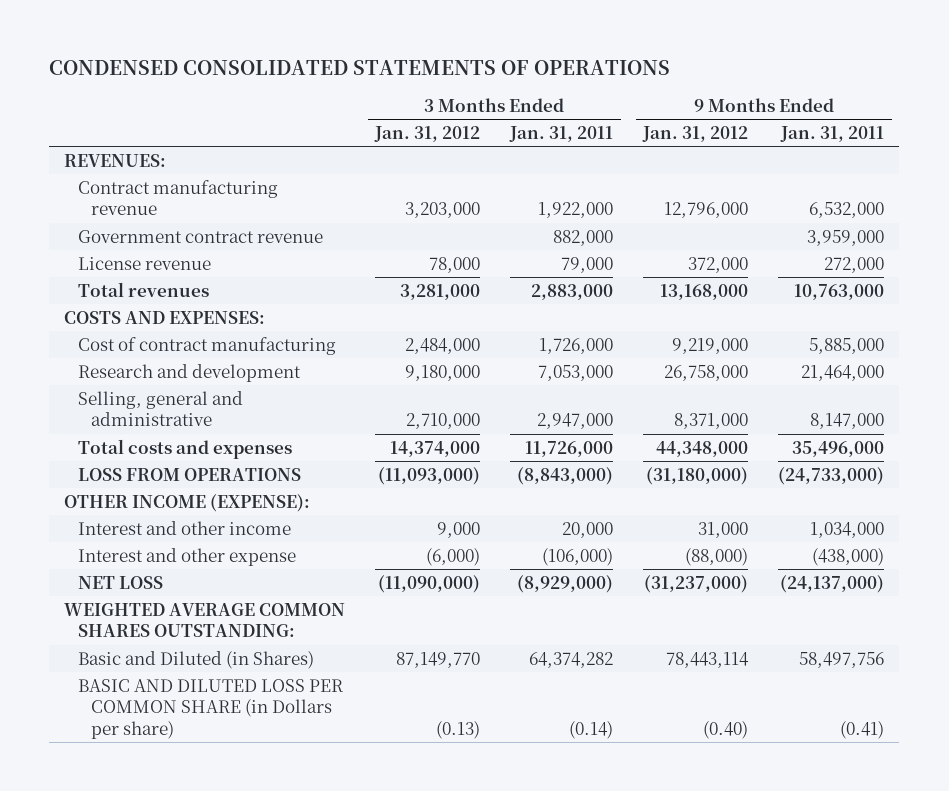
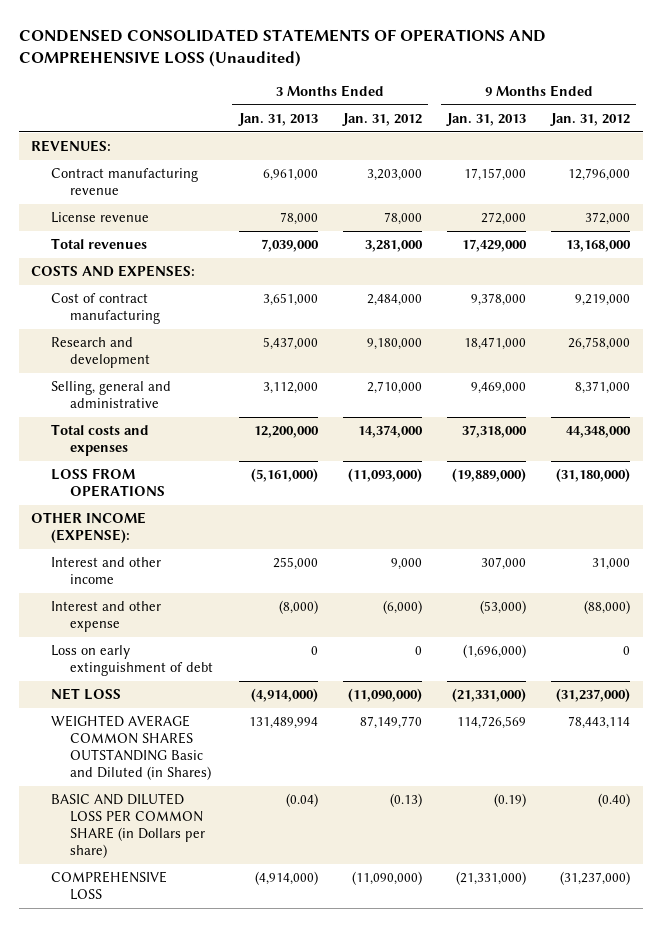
- CONDENSED CONSOLIDATED STATEMENTS OF OPERATIONS
+ CONDENSED CONSOLIDATED STATEMENTS OF OPERATIONS AND COMPREHENSIVE LOSS (Unaudited)
- | 3 Months Ended Jan. 31, 2012 | 3 Months Ended Jan. 31, 2011 | 9 Months Ended Jan. 31, 2012 | 9 Months Ended Jan. 31, 2011
+ | 3 Months Ended Jan. 31, 2013 | 3 Months Ended Jan. 31, 2012 | 9 Months Ended Jan. 31, 2013 | 9 Months Ended Jan. 31, 2012
- Government contract revenue | | 882,000 | | 3,959,000
+ Loss on early extinguishment of debt | 0 | 0 | (1,696,000) | 0
- WEIGHTED AVERAGE COMMON SHARES OUTSTANDING:
- Basic and Diluted (in Shares) | 87,149,770 | 64,374,282 | 78,443,114 | 58,497,756
+ WEIGHTED AVERAGE COMMON SHARES OUTSTANDING Basic and Diluted (in Shares) | 131,489,994 | 87,149,770 | 114,726,569 | 78,443,114
+ COMPREHENSIVE LOSS | (4,914,000) | (11,090,000) | (21,331,000) | (31,237,000)

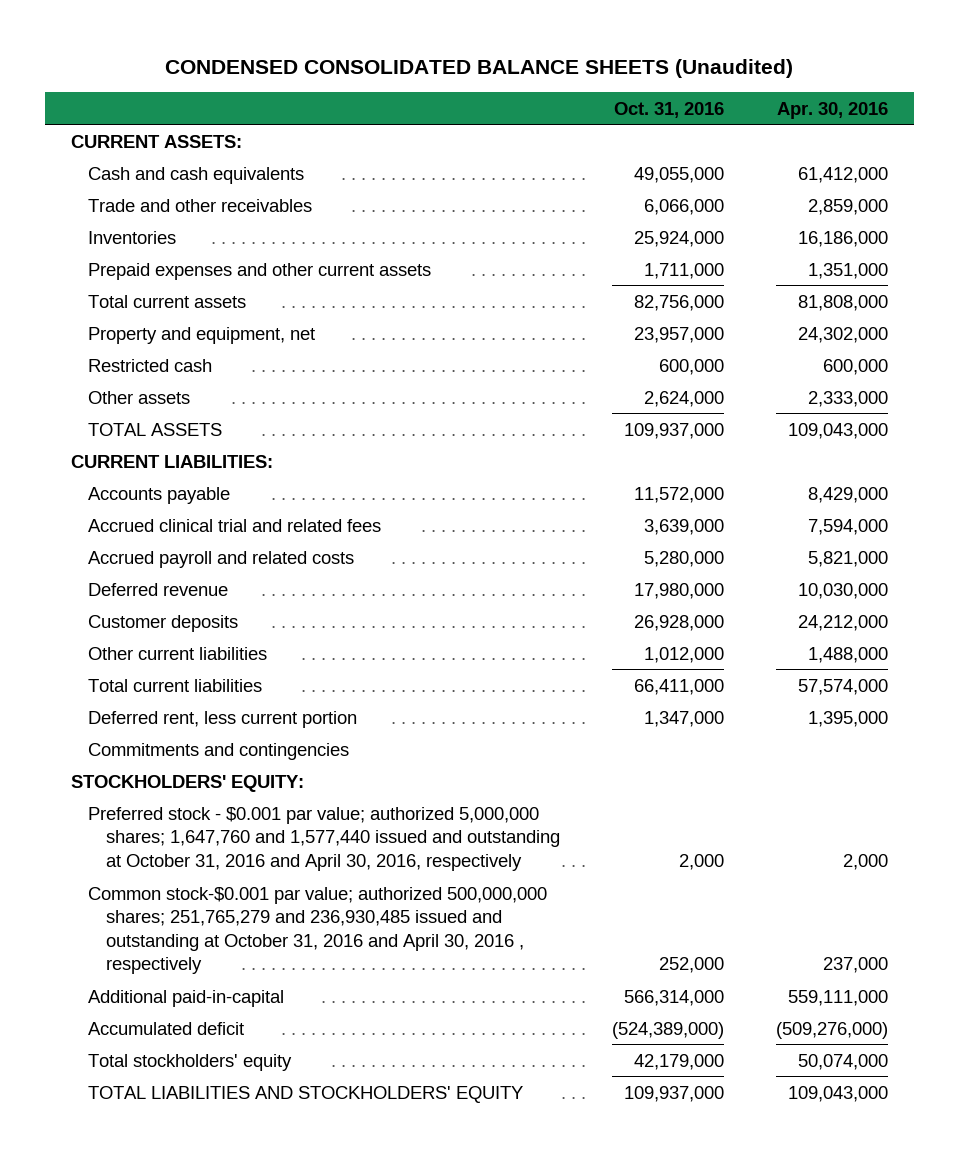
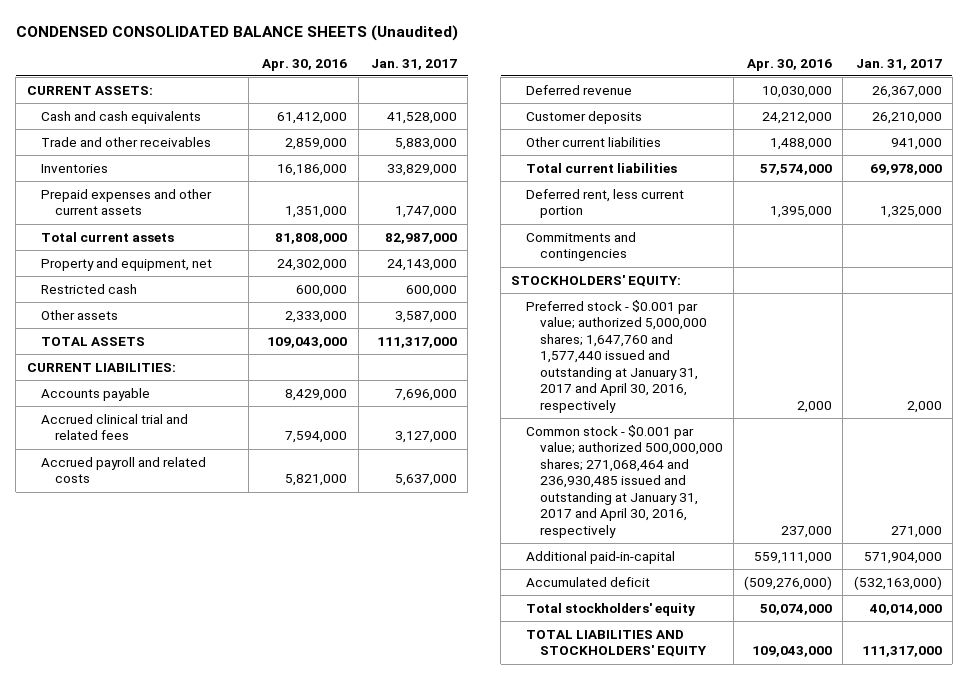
- | Oct. 31, 2016 | Apr. 30, 2016
+ | Apr. 30, 2016 | Jan. 31, 2017
- Preferred stock - $0.001 par value; authorized 5,000,000 shares; 1,647,760 and 1,577,440 issued and outstanding at October 31, 2016 and April 30, 2016, respectively | 2,000 | 2,000
- Common stock-$0.001 par value; authorized 500,000,000 shares; 251,765,279 and 236,930,485 issued and outstanding at October 31, 2016 and April 30, 2016 , respectively | 252,000 | 237,000
+ Preferred stock - $0.001 par value; authorized 5,000,000 shares; 1,647,760 and 1,577,440 issued and outstanding at January 31, 2017 and April 30, 2016, respectively | 2,000 | 2,000
+ Common stock - $0.001 par value; authorized 500,000,000 shares; 271,068,464 and 236,930,485 issued and outstanding at January 31, 2017 and April 30, 2016, respectively | 237,000 | 271,000

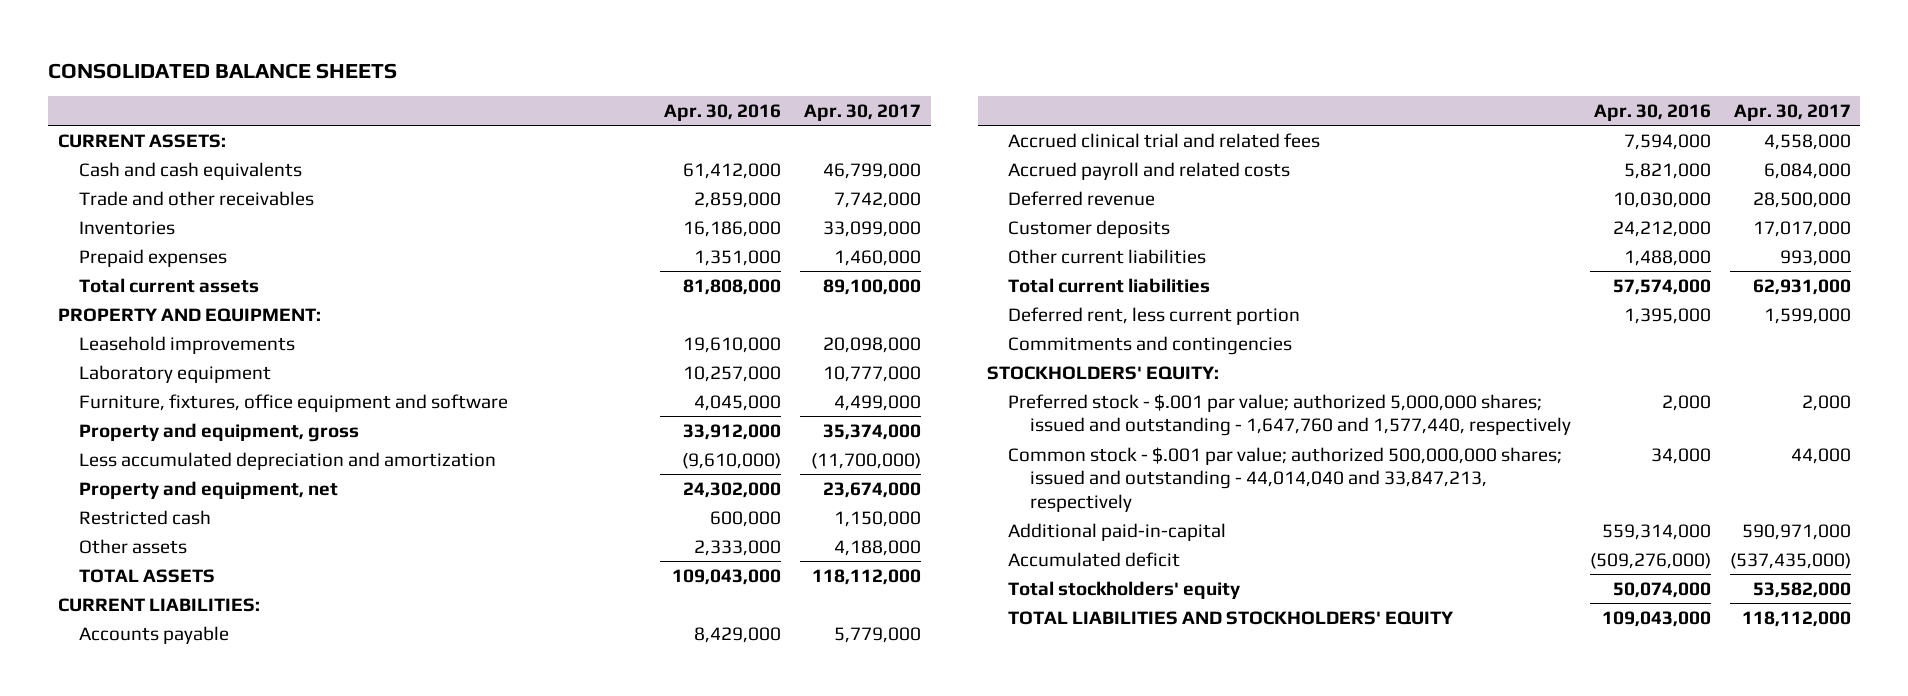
- CONDENSED CONSOLIDATED BALANCE SHEETS (Unaudited)
+ CONSOLIDATED BALANCE SHEETS
- | Apr. 30, 2016 | Jan. 31, 2017
+ | Apr. 30, 2016 | Apr. 30, 2017
- Prepaid expenses and other current assets | 1,351,000 | 1,747,000
+ Prepaid expenses | 1,351,000 | 1,460,000
+ PROPERTY AND EQUIPMENT:
+ Leasehold improvements | 19,610,000 | 20,098,000
+ Laboratory equipment | 10,257,000 | 10,777,000
+ Furniture, fixtures, office equipment and software | 4,045,000 | 4,499,000
+ Property and equipment, gross | 33,912,000 | 35,374,000
+ Less accumulated depreciation and amortization | (9,610,000) | (11,700,000)
- Preferred stock - $0.001 par value; authorized 5,000,000 shares; 1,647,760 and 1,577,440 issued and outstanding at January 31, 2017 and April 30, 2016, respectively | 2,000 | 2,000
- Common stock - $0.001 par value; authorized 500,000,000 shares; 271,068,464 and 236,930,485 issued and outstanding at January 31, 2017 and April 30, 2016, respectively | 237,000 | 271,000
- Additional paid-in-capital | 559,111,000 | 571,904,000
+ Preferred stock - $.001 par value; authorized 5,000,000 shares; issued and outstanding - 1,647,760 and 1,577,440, respectively | 2,000 | 2,000
+ Common stock - $.001 par value; authorized 500,000,000 shares; issued and outstanding - 44,014,040 and 33,847,213, respectively | 34,000 | 44,000
+ Additional paid-in-capital | 559,314,000 | 590,971,000

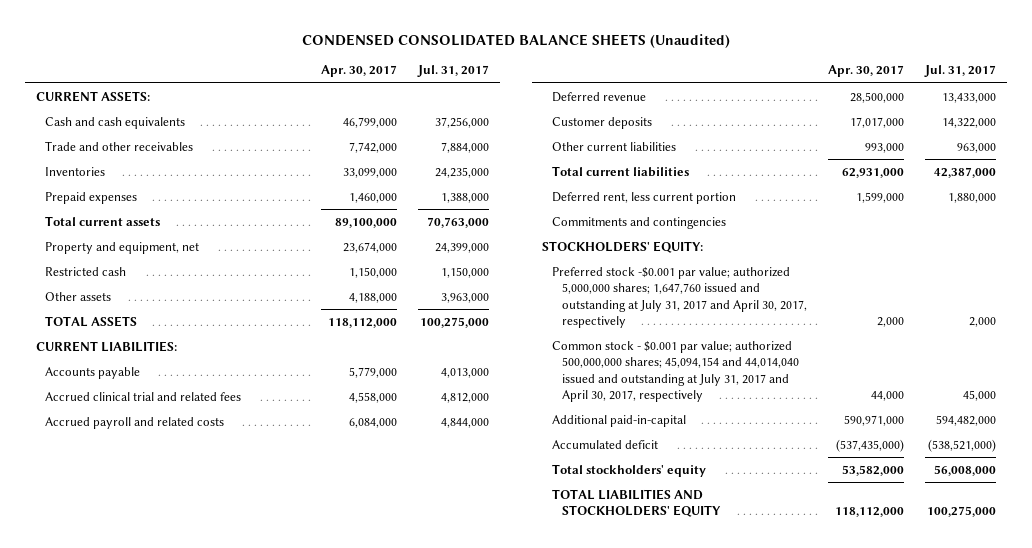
- CONSOLIDATED BALANCE SHEETS
+ CONDENSED CONSOLIDATED BALANCE SHEETS (Unaudited)
- | Apr. 30, 2016 | Apr. 30, 2017
+ | Apr. 30, 2017 | Jul. 31, 2017
- PROPERTY AND EQUIPMENT:
- Leasehold improvements | 19,610,000 | 20,098,000
- Laboratory equipment | 10,257,000 | 10,777,000
- Furniture, fixtures, office equipment and software | 4,045,000 | 4,499,000
- Property and equipment, gross | 33,912,000 | 35,374,000
- Less accumulated depreciation and amortization | (9,610,000) | (11,700,000)
- Preferred stock - $.001 par value; authorized 5,000,000 shares; issued and outstanding - 1,647,760 and 1,577,440, respectively | 2,000 | 2,000
- Common stock - $.001 par value; authorized 500,000,000 shares; issued and outstanding - 44,014,040 and 33,847,213, respectively | 34,000 | 44,000
+ Preferred stock -$0.001 par value; authorized 5,000,000 shares; 1,647,760 issued and outstanding at July 31, 2017 and April 30, 2017, respectively | 2,000 | 2,000
+ Common stock - $0.001 par value; authorized 500,000,000 shares; 45,094,154 and 44,014,040 issued and outstanding at July 31, 2017 and April 30, 2017, respectively | 44,000 | 45,000

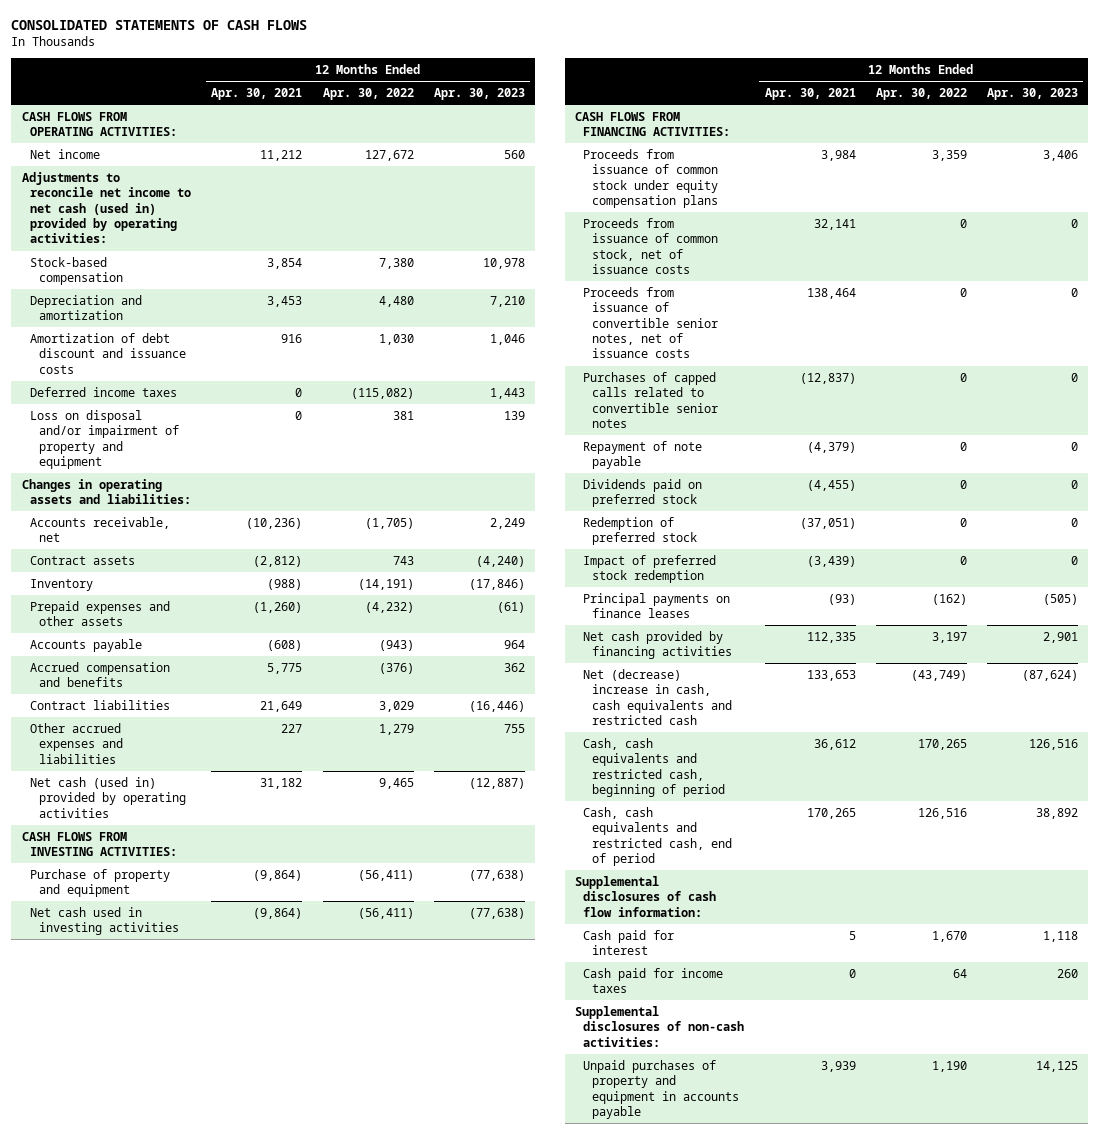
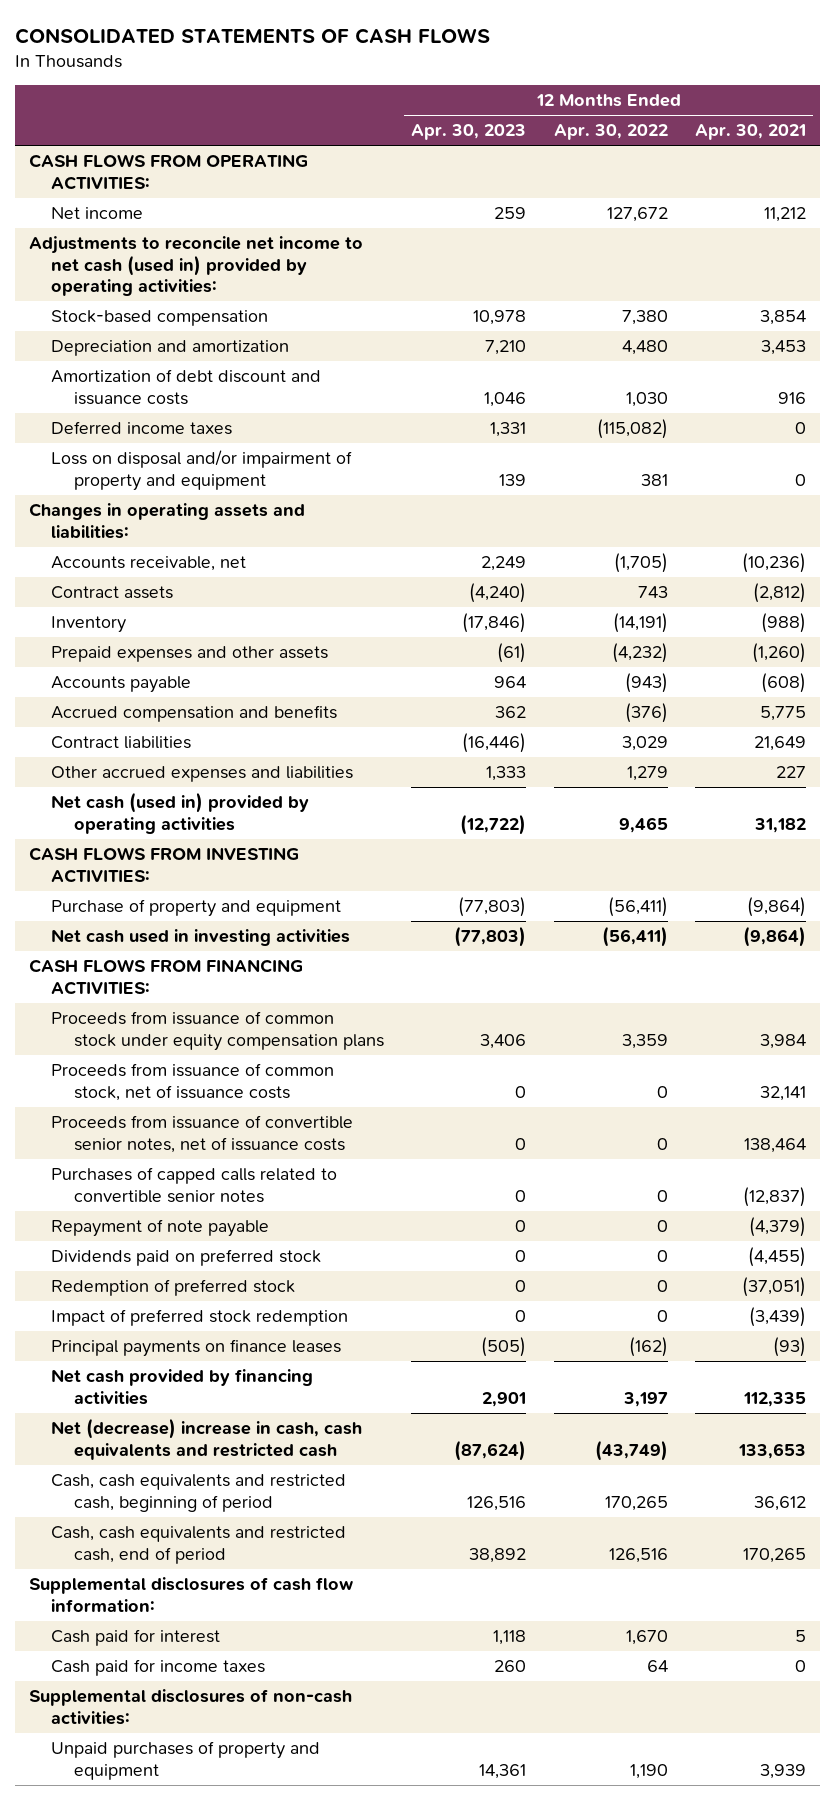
- | 12 Months Ended Apr. 30, 2021 | 12 Months Ended Apr. 30, 2022 | 12 Months Ended Apr. 30, 2023
+ | 12 Months Ended Apr. 30, 2023 | 12 Months Ended Apr. 30, 2022 | 12 Months Ended Apr. 30, 2021
- Net income | 11,212 | 127,672 | 560
+ Net income | 259 | 127,672 | 11,212
- Deferred income taxes | 0 | (115,082) | 1,443
+ Deferred income taxes | 1,331 | (115,082) | 0
- Other accrued expenses and liabilities | 227 | 1,279 | 755
- Net cash (used in) provided by operating activities | 31,182 | 9,465 | (12,887)
+ Other accrued expenses and liabilities | 1,333 | 1,279 | 227
+ Net cash (used in) provided by operating activities | (12,722) | 9,465 | 31,182
- Purchase of property and equipment | (9,864) | (56,411) | (77,638)
- Net cash used in investing activities | (9,864) | (56,411) | (77,638)
+ Purchase of property and equipment | (77,803) | (56,411) | (9,864)
+ Net cash used in investing activities | (77,803) | (56,411) | (9,864)
- Unpaid purchases of property and equipment in accounts payable | 3,939 | 1,190 | 14,125
+ Unpaid purchases of property and equipment | 14,361 | 1,190 | 3,939

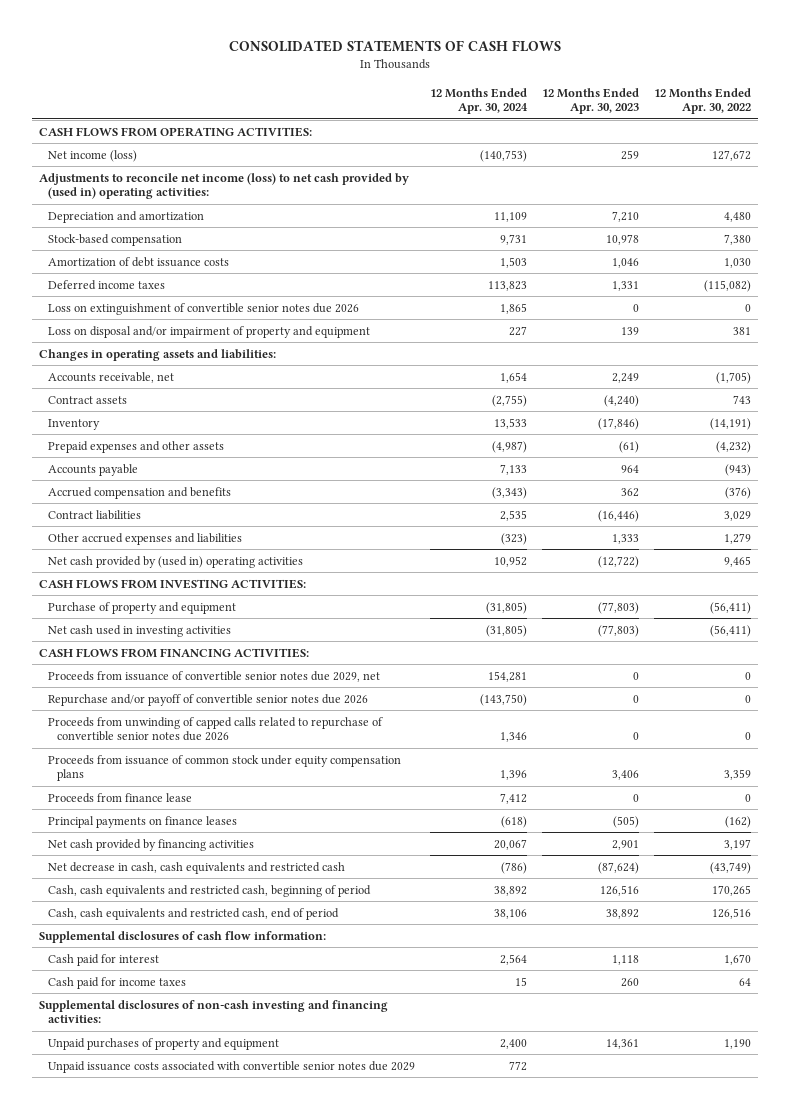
- | 12 Months Ended Apr. 30, 2023 | 12 Months Ended Apr. 30, 2022 | 12 Months Ended Apr. 30, 2021
+ | 12 Months Ended Apr. 30, 2024 | 12 Months Ended Apr. 30, 2023 | 12 Months Ended Apr. 30, 2022
- Net income | 259 | 127,672 | 11,212
- Adjustments to reconcile net income to net cash (used in) provided by operating activities:
+ Net income (loss) | (140,753) | 259 | 127,672
+ Adjustments to reconcile net income (loss) to net cash provided by (used in) operating activities:
- Amortization of debt discount and issuance costs | 1,046 | 1,030 | 916
moved down: Stock-based compensation | 9,731 | 10,978 | 7,380
+ Amortization of debt issuance costs | 1,503 | 1,046 | 1,030
+ Loss on extinguishment of convertible senior notes due 2026 | 1,865 | 0 | 0
- Net cash (used in) provided by operating activities | (12,722) | 9,465 | 31,182
+ Net cash provided by (used in) operating activities | 10,952 | (12,722) | 9,465
+ Proceeds from issuance of convertible senior notes due 2029, net | 154,281 | 0 | 0
+ Repurchase and/or payoff of convertible senior notes due 2026 | (143,750) | 0 | 0
+ Proceeds from unwinding of capped calls related to repurchase of convertible senior notes due 2026 | 1,346 | 0 | 0
- Proceeds from issuance of common stock, net of issuance costs | 0 | 0 | 32,141
- Proceeds from issuance of convertible senior notes, net of issuance costs | 0 | 0 | 138,464
- Purchases of capped calls related to convertible senior notes | 0 | 0 | (12,837)
- Repayment of note payable | 0 | 0 | (4,379)
- Dividends paid on preferred stock | 0 | 0 | (4,455)
- Redemption of preferred stock | 0 | 0 | (37,051)
- Impact of preferred stock redemption | 0 | 0 | (3,439)
+ Proceeds from finance lease | 7,412 | 0 | 0
- Net (decrease) increase in cash, cash equivalents and restricted cash | (87,624) | (43,749) | 133,653
+ Net decrease in cash, cash equivalents and restricted cash | (786) | (87,624) | (43,749)
- Supplemental disclosures of non-cash activities:
+ Supplemental disclosures of non-cash investing and financing activities:
+ Unpaid issuance costs associated with convertible senior notes due 2029 | 772 | |

